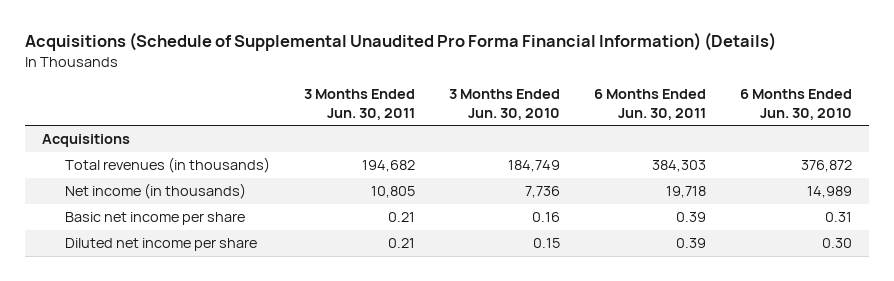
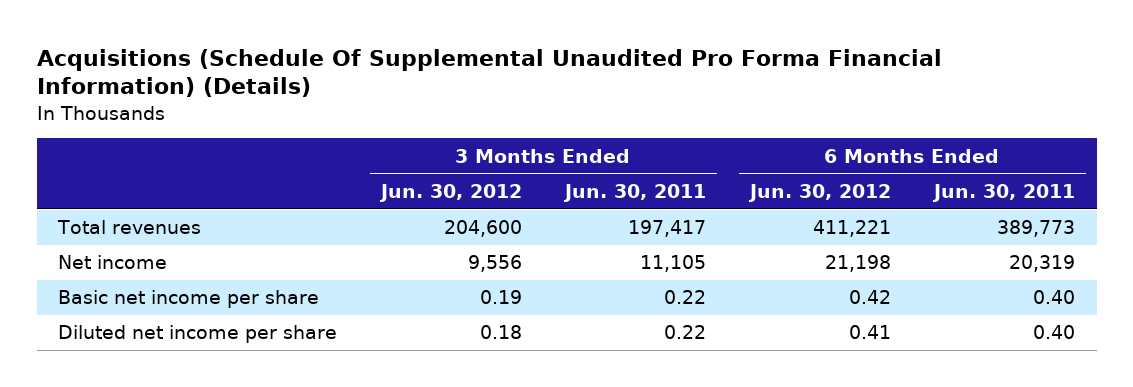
- Acquisitions (Schedule of Supplemental Unaudited Pro Forma Financial Information) (Details)
+ Acquisitions (Schedule Of Supplemental Unaudited Pro Forma Financial Information) (Details)
- | 3 Months Ended Jun. 30, 2011 | 3 Months Ended Jun. 30, 2010 | 6 Months Ended Jun. 30, 2011 | 6 Months Ended Jun. 30, 2010
+ | 3 Months Ended Jun. 30, 2012 | 3 Months Ended Jun. 30, 2011 | 6 Months Ended Jun. 30, 2012 | 6 Months Ended Jun. 30, 2011
- Acquisitions
- Total revenues (in thousands) | 194,682 | 184,749 | 384,303 | 376,872
- Net income (in thousands) | 10,805 | 7,736 | 19,718 | 14,989
- Basic net income per share | 0.21 | 0.16 | 0.39 | 0.31
- Diluted net income per share | 0.21 | 0.15 | 0.39 | 0.30
+ Total revenues | 204,600 | 197,417 | 411,221 | 389,773
+ Net income | 9,556 | 11,105 | 21,198 | 20,319
+ Basic net income per share | 0.19 | 0.22 | 0.42 | 0.40
+ Diluted net income per share | 0.18 | 0.22 | 0.41 | 0.40

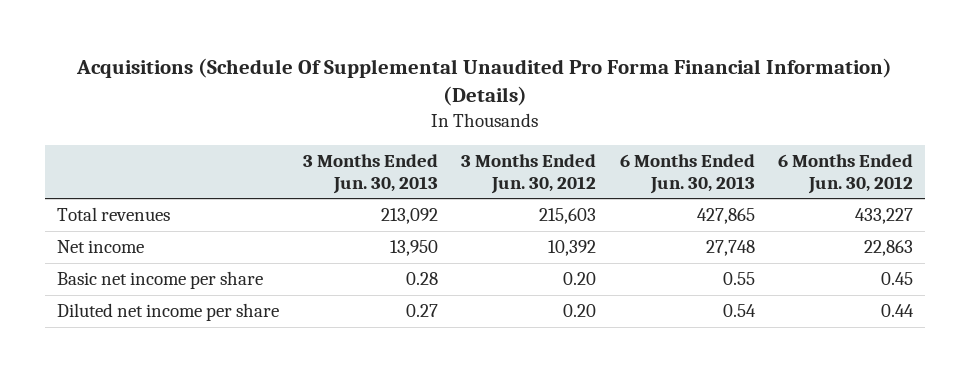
- | 3 Months Ended Jun. 30, 2012 | 3 Months Ended Jun. 30, 2011 | 6 Months Ended Jun. 30, 2012 | 6 Months Ended Jun. 30, 2011
+ | 3 Months Ended Jun. 30, 2013 | 3 Months Ended Jun. 30, 2012 | 6 Months Ended Jun. 30, 2013 | 6 Months Ended Jun. 30, 2012
- Total revenues | 204,600 | 197,417 | 411,221 | 389,773
- Net income | 9,556 | 11,105 | 21,198 | 20,319
- Basic net income per share | 0.19 | 0.22 | 0.42 | 0.40
- Diluted net income per share | 0.18 | 0.22 | 0.41 | 0.40
+ Total revenues | 213,092 | 215,603 | 427,865 | 433,227
+ Net income | 13,950 | 10,392 | 27,748 | 22,863
+ Basic net income per share | 0.28 | 0.20 | 0.55 | 0.45
+ Diluted net income per share | 0.27 | 0.20 | 0.54 | 0.44

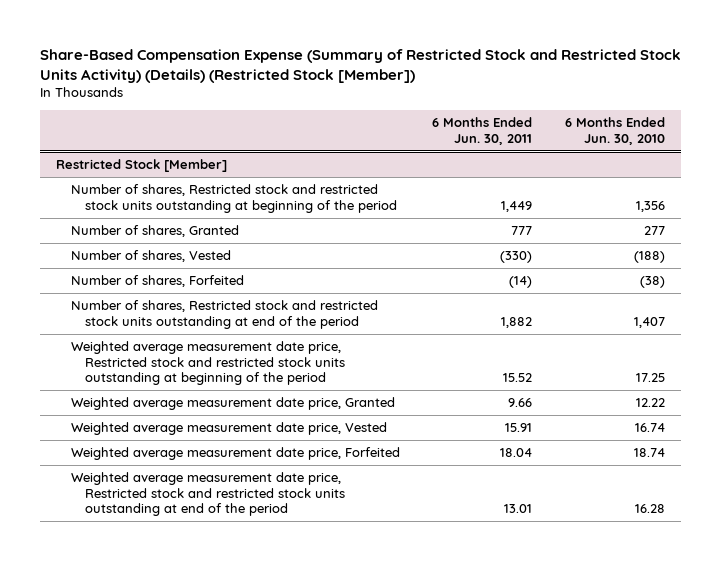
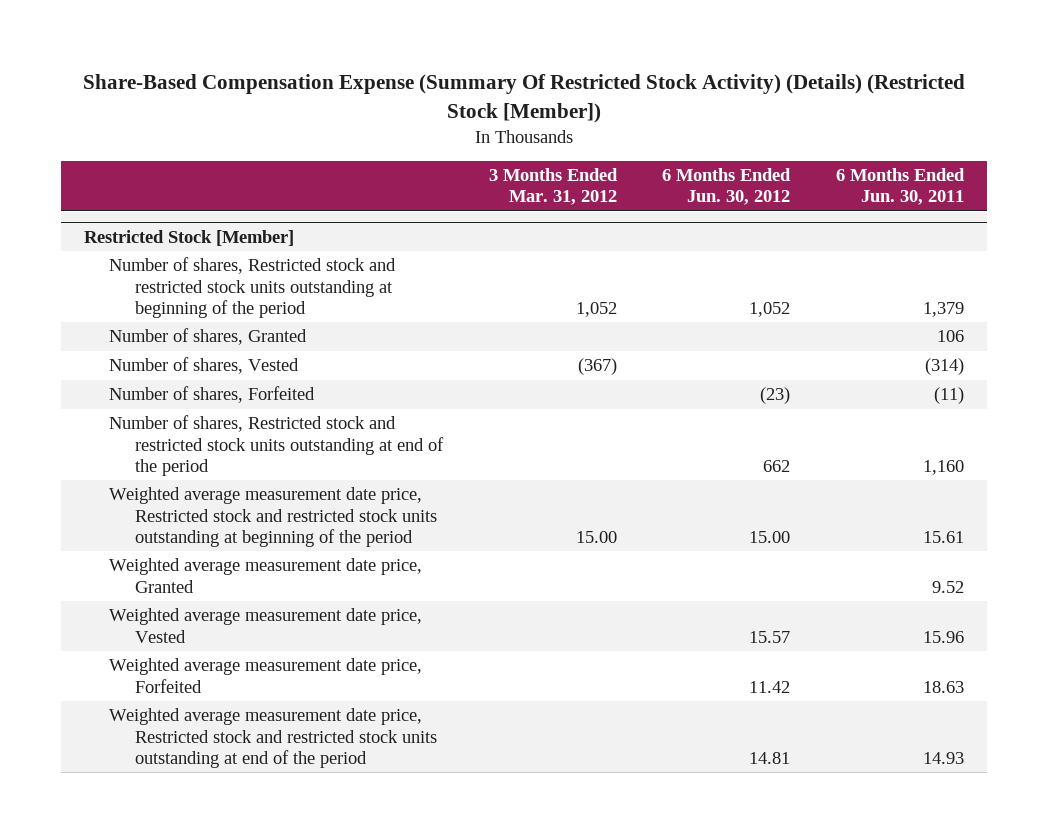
- Share-Based Compensation Expense (Summary of Restricted Stock and Restricted Stock Units Activity) (Details) (Restricted Stock [Member])
+ Share-Based Compensation Expense (Summary Of Restricted Stock Activity) (Details) (Restricted Stock [Member])
- | 6 Months Ended Jun. 30, 2011 | 6 Months Ended Jun. 30, 2010
+ | 3 Months Ended Mar. 31, 2012 | 6 Months Ended Jun. 30, 2012 | 6 Months Ended Jun. 30, 2011
@ Restricted Stock [Member]
- Number of shares, Restricted stock and restricted stock units outstanding at beginning of the period | 1,449 | 1,356
- Number of shares, Granted | 777 | 277
- Number of shares, Vested | (330) | (188)
- Number of shares, Forfeited | (14) | (38)
- Number of shares, Restricted stock and restricted stock units outstanding at end of the period | 1,882 | 1,407
- Weighted average measurement date price, Restricted stock and restricted stock units outstanding at beginning of the period | 15.52 | 17.25
- Weighted average measurement date price, Granted | 9.66 | 12.22
- Weighted average measurement date price, Vested | 15.91 | 16.74
- Weighted average measurement date price, Forfeited | 18.04 | 18.74
- Weighted average measurement date price, Restricted stock and restricted stock units outstanding at end of the period | 13.01 | 16.28
+ Number of shares, Restricted stock and restricted stock units outstanding at beginning of the period | 1,052 | 1,052 | 1,379
+ Number of shares, Granted | | | 106
+ Number of shares, Vested | (367) | | (314)
+ Number of shares, Forfeited | | (23) | (11)
+ Number of shares, Restricted stock and restricted stock units outstanding at end of the period | | 662 | 1,160
+ Weighted average measurement date price, Restricted stock and restricted stock units outstanding at beginning of the period | 15.00 | 15.00 | 15.61
+ Weighted average measurement date price, Granted | | | 9.52
+ Weighted average measurement date price, Vested | | 15.57 | 15.96
+ Weighted average measurement date price, Forfeited | | 11.42 | 18.63
+ Weighted average measurement date price, Restricted stock and restricted stock units outstanding at end of the period | | 14.81 | 14.93

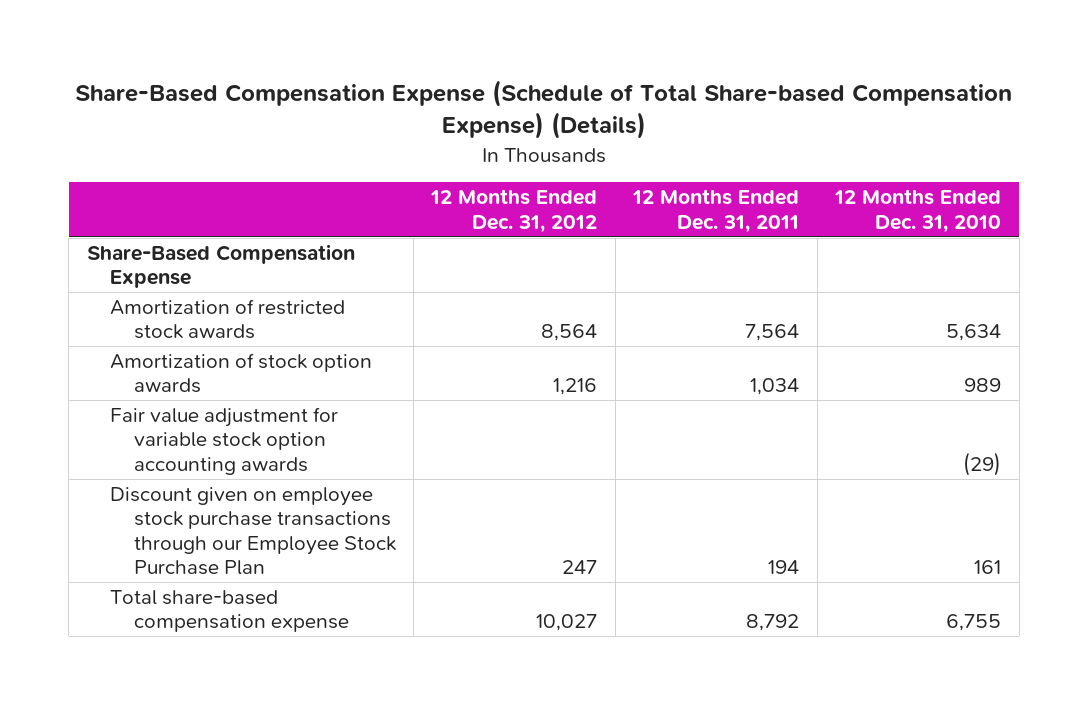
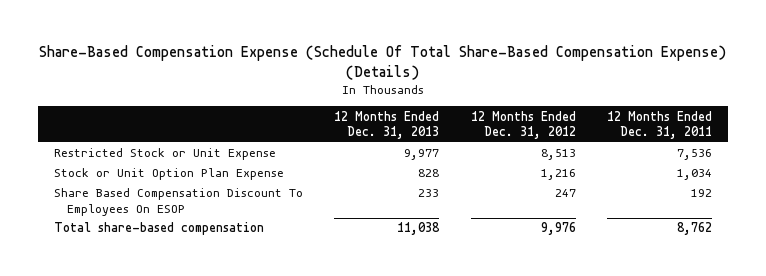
- Share-Based Compensation Expense (Schedule of Total Share-based Compensation Expense) (Details)
+ Share-Based Compensation Expense (Schedule Of Total Share-Based Compensation Expense) (Details)
- | 12 Months Ended Dec. 31, 2012 | 12 Months Ended Dec. 31, 2011 | 12 Months Ended Dec. 31, 2010
+ | 12 Months Ended Dec. 31, 2013 | 12 Months Ended Dec. 31, 2012 | 12 Months Ended Dec. 31, 2011
- Share-Based Compensation Expense
- Amortization of restricted stock awards | 8,564 | 7,564 | 5,634
- Amortization of stock option awards | 1,216 | 1,034 | 989
- Fair value adjustment for variable stock option accounting awards | | | (29)
- Discount given on employee stock purchase transactions through our Employee Stock Purchase Plan | 247 | 194 | 161
- Total share-based compensation expense | 10,027 | 8,792 | 6,755
+ Restricted Stock or Unit Expense | 9,977 | 8,513 | 7,536
+ Stock or Unit Option Plan Expense | 828 | 1,216 | 1,034
+ Share Based Compensation Discount To Employees On ESOP | 233 | 247 | 192
+ Total share-based compensation | 11,038 | 9,976 | 8,762

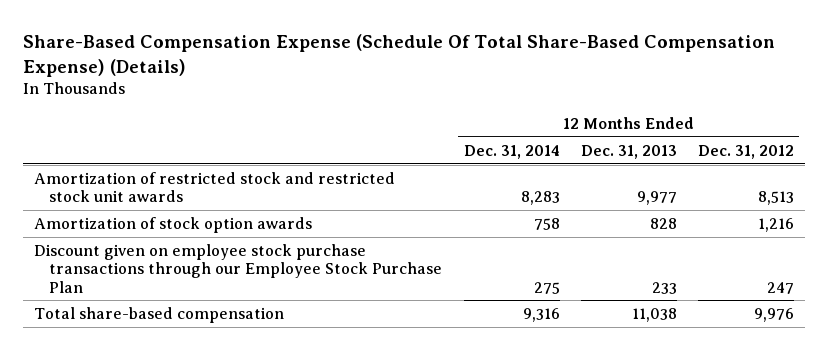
- | 12 Months Ended Dec. 31, 2013 | 12 Months Ended Dec. 31, 2012 | 12 Months Ended Dec. 31, 2011
+ | 12 Months Ended Dec. 31, 2014 | 12 Months Ended Dec. 31, 2013 | 12 Months Ended Dec. 31, 2012
- Restricted Stock or Unit Expense | 9,977 | 8,513 | 7,536
- Stock or Unit Option Plan Expense | 828 | 1,216 | 1,034
- Share Based Compensation Discount To Employees On ESOP | 233 | 247 | 192
+ Amortization of restricted stock and restricted stock unit awards | 8,283 | 9,977 | 8,513
+ Amortization of stock option awards | 758 | 828 | 1,216
+ Discount given on employee stock purchase transactions through our Employee Stock Purchase Plan | 275 | 233 | 247

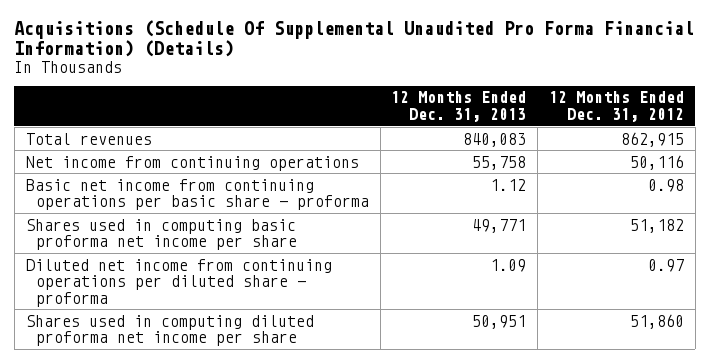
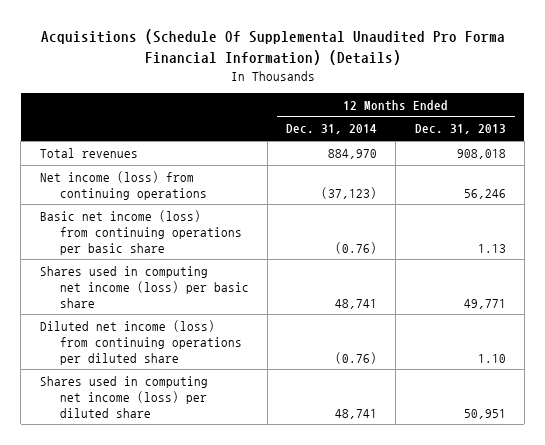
- | 12 Months Ended Dec. 31, 2013 | 12 Months Ended Dec. 31, 2012
+ | 12 Months Ended Dec. 31, 2014 | 12 Months Ended Dec. 31, 2013
- Total revenues | 840,083 | 862,915
- Net income from continuing operations | 55,758 | 50,116
- Basic net income from continuing operations per basic share - proforma | 1.12 | 0.98
- Shares used in computing basic proforma net income per share | 49,771 | 51,182
- Diluted net income from continuing operations per diluted share - proforma | 1.09 | 0.97
- Shares used in computing diluted proforma net income per share | 50,951 | 51,860
+ Total revenues | 884,970 | 908,018
+ Net income (loss) from continuing operations | (37,123) | 56,246
+ Basic net income (loss) from continuing operations per basic share | (0.76) | 1.13
+ Shares used in computing net income (loss) per basic share | 48,741 | 49,771
+ Diluted net income (loss) from continuing operations per diluted share | (0.76) | 1.10
+ Shares used in computing net income (loss) per diluted share | 48,741 | 50,951

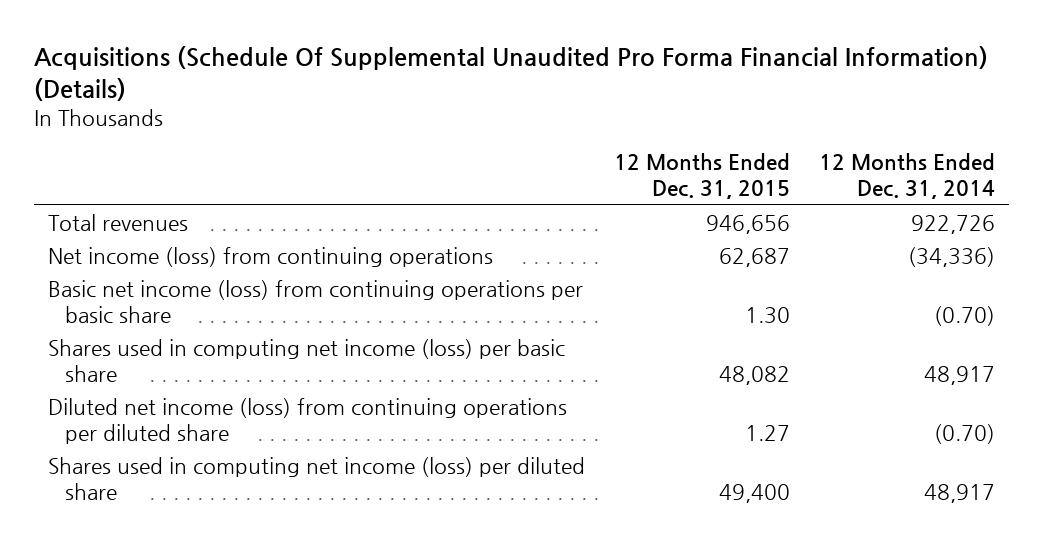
- | 12 Months Ended Dec. 31, 2014 | 12 Months Ended Dec. 31, 2013
+ | 12 Months Ended Dec. 31, 2015 | 12 Months Ended Dec. 31, 2014
- Total revenues | 884,970 | 908,018
- Net income (loss) from continuing operations | (37,123) | 56,246
- Basic net income (loss) from continuing operations per basic share | (0.76) | 1.13
- Shares used in computing net income (loss) per basic share | 48,741 | 49,771
- Diluted net income (loss) from continuing operations per diluted share | (0.76) | 1.10
- Shares used in computing net income (loss) per diluted share | 48,741 | 50,951
+ Total revenues | 946,656 | 922,726
+ Net income (loss) from continuing operations | 62,687 | (34,336)
+ Basic net income (loss) from continuing operations per basic share | 1.30 | (0.70)
+ Shares used in computing net income (loss) per basic share | 48,082 | 48,917
+ Diluted net income (loss) from continuing operations per diluted share | 1.27 | (0.70)
+ Shares used in computing net income (loss) per diluted share | 49,400 | 48,917

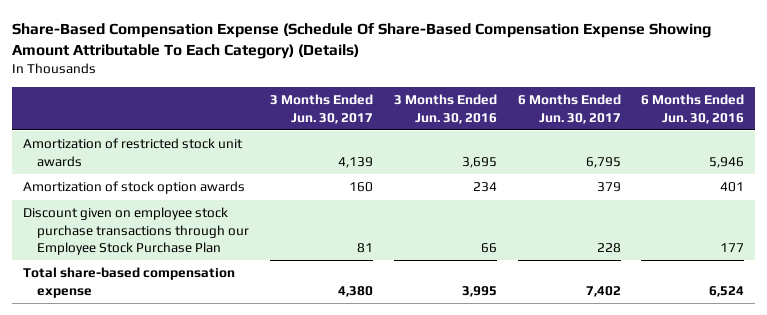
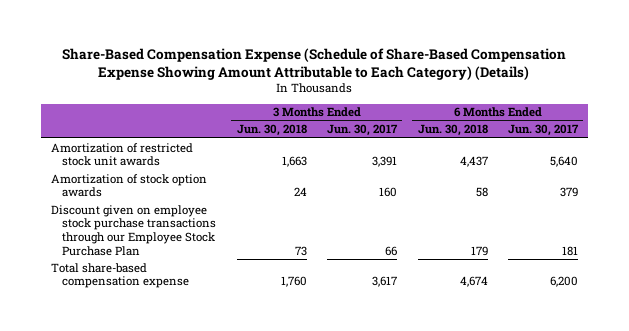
- Share-Based Compensation Expense (Schedule Of Share-Based Compensation Expense Showing Amount Attributable To Each Category) (Details)
+ Share-Based Compensation Expense (Schedule of Share-Based Compensation Expense Showing Amount Attributable to Each Category) (Details)
- | 3 Months Ended Jun. 30, 2017 | 3 Months Ended Jun. 30, 2016 | 6 Months Ended Jun. 30, 2017 | 6 Months Ended Jun. 30, 2016
+ | 3 Months Ended Jun. 30, 2018 | 3 Months Ended Jun. 30, 2017 | 6 Months Ended Jun. 30, 2018 | 6 Months Ended Jun. 30, 2017
- Amortization of restricted stock unit awards | 4,139 | 3,695 | 6,795 | 5,946
+ Amortization of restricted stock unit awards | 1,663 | 3,391 | 4,437 | 5,640
- Discount given on employee stock purchase transactions through our Employee Stock Purchase Plan | 81 | 66 | 228 | 177
- Total share-based compensation expense | 4,380 | 3,995 | 7,402 | 6,524
+ Discount given on employee stock purchase transactions through our Employee Stock Purchase Plan | 73 | 66 | 179 | 181
+ Total share-based compensation expense | 1,760 | 3,617 | 4,674 | 6,200

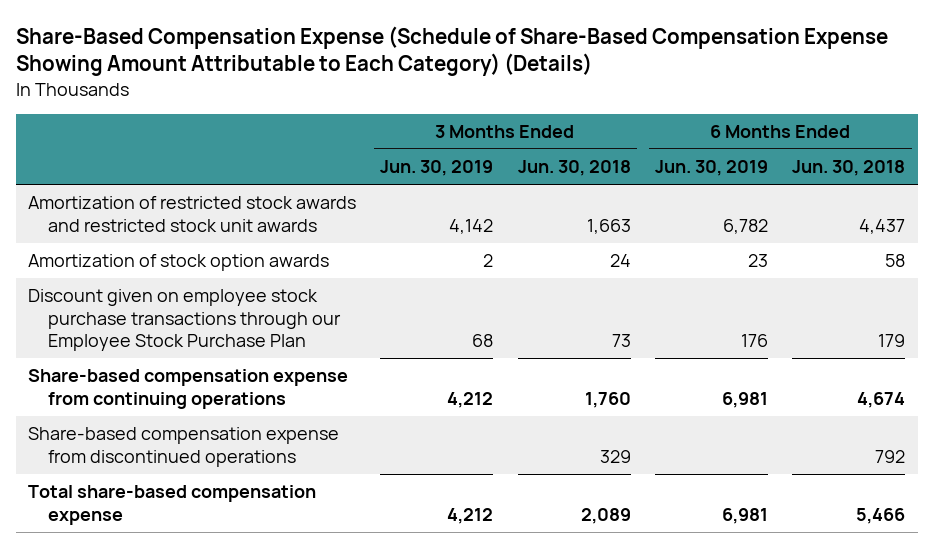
- | 3 Months Ended Jun. 30, 2018 | 3 Months Ended Jun. 30, 2017 | 6 Months Ended Jun. 30, 2018 | 6 Months Ended Jun. 30, 2017
+ | 3 Months Ended Jun. 30, 2019 | 3 Months Ended Jun. 30, 2018 | 6 Months Ended Jun. 30, 2019 | 6 Months Ended Jun. 30, 2018
- Amortization of restricted stock unit awards | 1,663 | 3,391 | 4,437 | 5,640
+ Amortization of restricted stock awards and restricted stock unit awards | 4,142 | 1,663 | 6,782 | 4,437
- Total share-based compensation expense | 1,760 | 3,617 | 4,674 | 6,200
+ Share-based compensation expense from continuing operations | 4,212 | 1,760 | 6,981 | 4,674
+ Share-based compensation expense from discontinued operations | | 329 | | 792
+ Total share-based compensation expense | 4,212 | 2,089 | 6,981 | 5,466

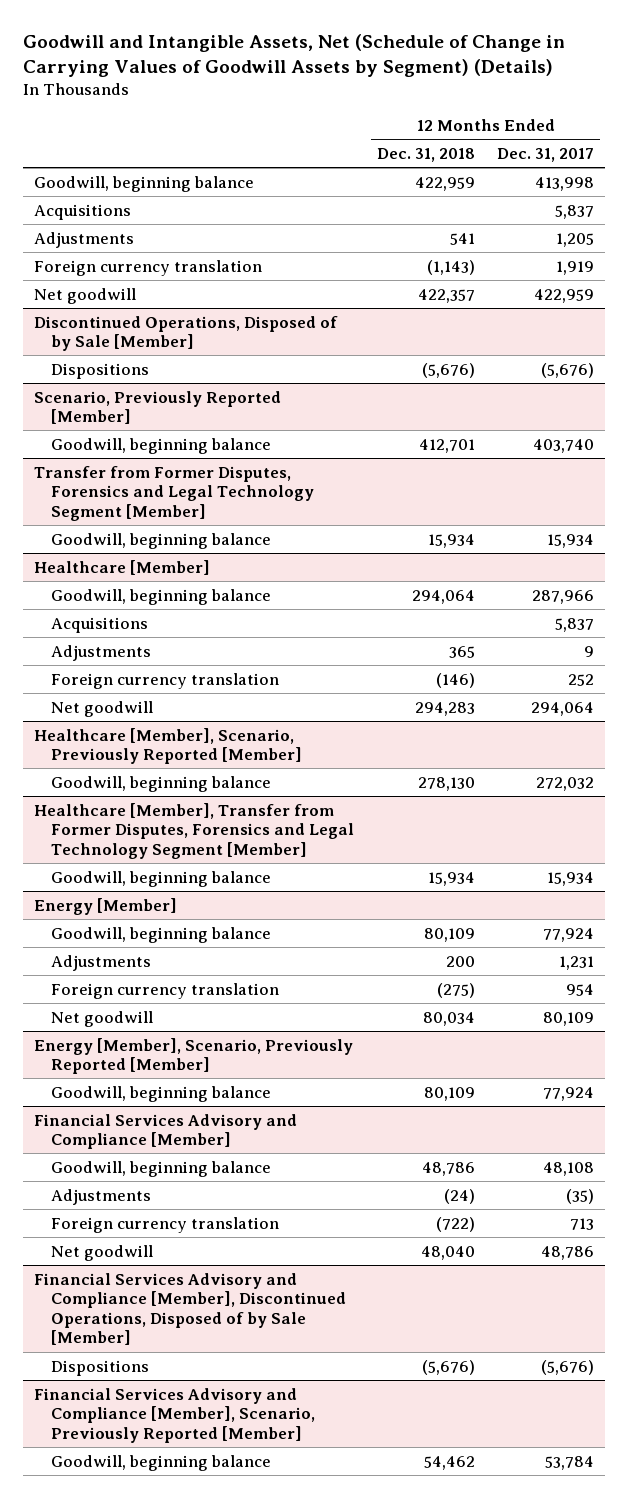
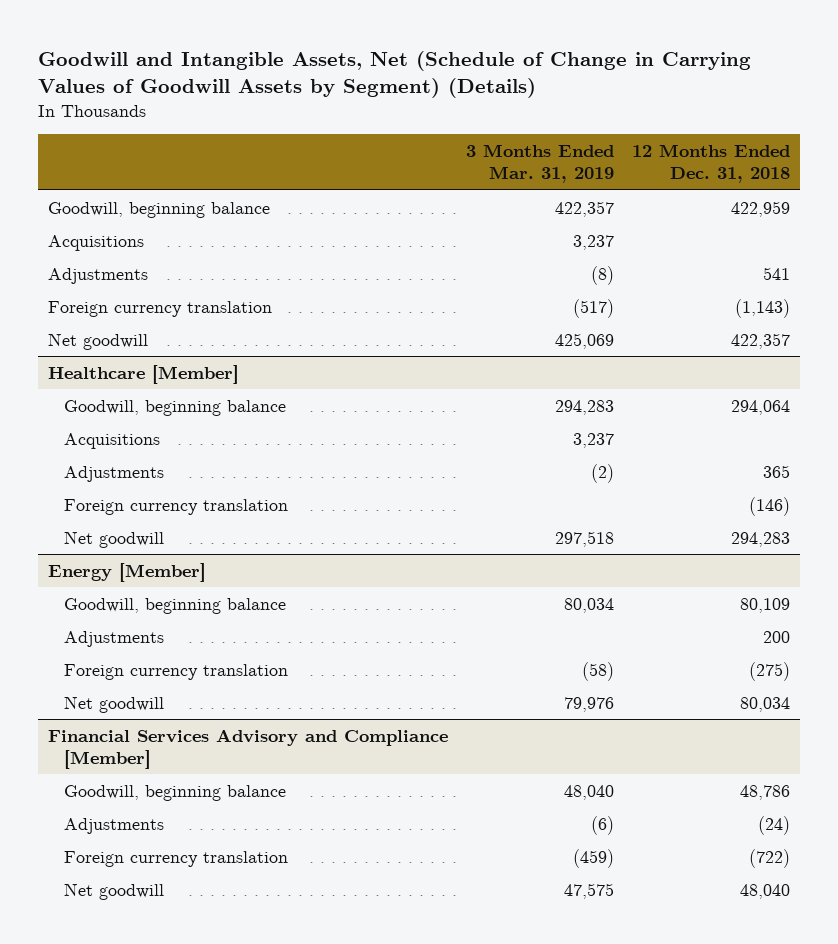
- | 12 Months Ended Dec. 31, 2018 | 12 Months Ended Dec. 31, 2017
+ | 3 Months Ended Mar. 31, 2019 | 12 Months Ended Dec. 31, 2018
- Discontinued Operations, Disposed of by Sale [Member]
- Dispositions | (5,676) | (5,676)
- Scenario, Previously Reported [Member]
- Goodwill, beginning balance | 412,701 | 403,740
- Transfer from Former Disputes, Forensics and Legal Technology Segment [Member]
- Goodwill, beginning balance | 15,934 | 15,934
- Healthcare [Member], Scenario, Previously Reported [Member]
- Goodwill, beginning balance | 278,130 | 272,032
- Healthcare [Member], Transfer from Former Disputes, Forensics and Legal Technology Segment [Member]
- Goodwill, beginning balance | 15,934 | 15,934
- Energy [Member], Scenario, Previously Reported [Member]
- Goodwill, beginning balance | 80,109 | 77,924
- Financial Services Advisory and Compliance [Member], Discontinued Operations, Disposed of by Sale [Member]
- Dispositions | (5,676) | (5,676)
- Financial Services Advisory and Compliance [Member], Scenario, Previously Reported [Member]
- Goodwill, beginning balance | 54,462 | 53,784

